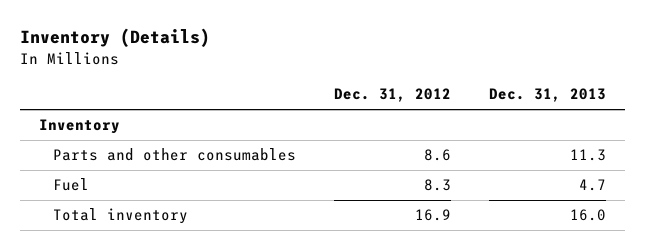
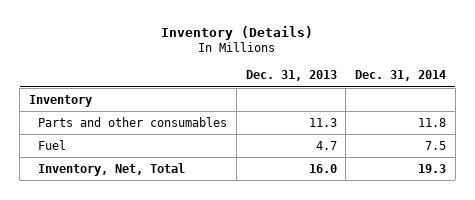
- | Dec. 31, 2012 | Dec. 31, 2013
+ | Dec. 31, 2013 | Dec. 31, 2014
- Total inventory | 16.9 | 16.0
+ Inventory, Net, Total | 16.0 | 19.3

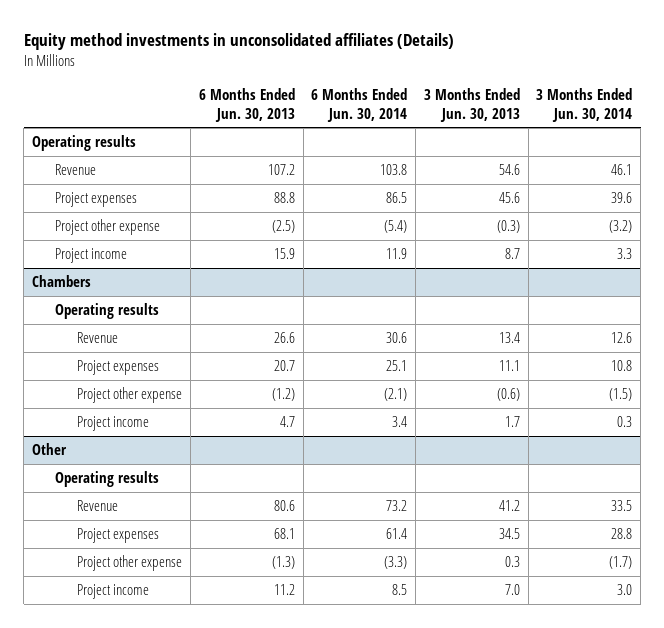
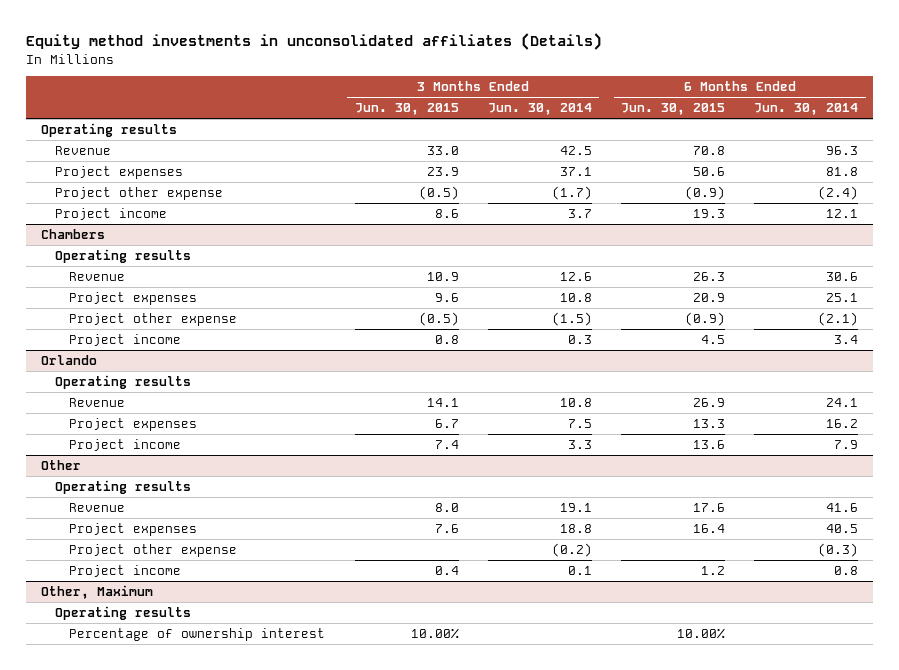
- | 6 Months Ended Jun. 30, 2013 | 6 Months Ended Jun. 30, 2014 | 3 Months Ended Jun. 30, 2013 | 3 Months Ended Jun. 30, 2014
+ | 3 Months Ended Jun. 30, 2015 | 3 Months Ended Jun. 30, 2014 | 6 Months Ended Jun. 30, 2015 | 6 Months Ended Jun. 30, 2014
- Revenue | 107.2 | 103.8 | 54.6 | 46.1
- Project expenses | 88.8 | 86.5 | 45.6 | 39.6
- Project other expense | (2.5) | (5.4) | (0.3) | (3.2)
- Project income | 15.9 | 11.9 | 8.7 | 3.3
+ Revenue | 33.0 | 42.5 | 70.8 | 96.3
+ Project expenses | 23.9 | 37.1 | 50.6 | 81.8
+ Project other expense | (0.5) | (1.7) | (0.9) | (2.4)
+ Project income | 8.6 | 3.7 | 19.3 | 12.1
+ Orlando
+ Operating results
+ Revenue | 14.1 | 10.8 | 26.9 | 24.1
+ Project expenses | 6.7 | 7.5 | 13.3 | 16.2
+ Project income | 7.4 | 3.3 | 13.6 | 7.9
@ Other
- Revenue | 80.6 | 73.2 | 41.2 | 33.5
- Project expenses | 68.1 | 61.4 | 34.5 | 28.8
- Project other expense | (1.3) | (3.3) | 0.3 | (1.7)
- Project income | 11.2 | 8.5 | 7.0 | 3.0
+ Revenue | 8.0 | 19.1 | 17.6 | 41.6
+ Project expenses | 7.6 | 18.8 | 16.4 | 40.5
+ Project other expense | | (0.2) | | (0.3)
+ Project income | 0.4 | 0.1 | 1.2 | 0.8
+ Other, Maximum
+ Operating results
+ Percentage of ownership interest | 10.00% | | 10.00% |

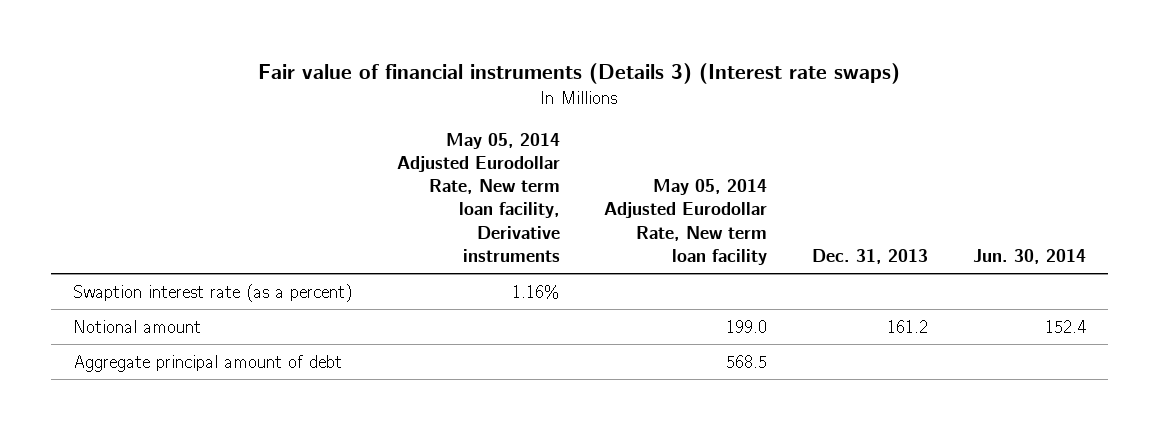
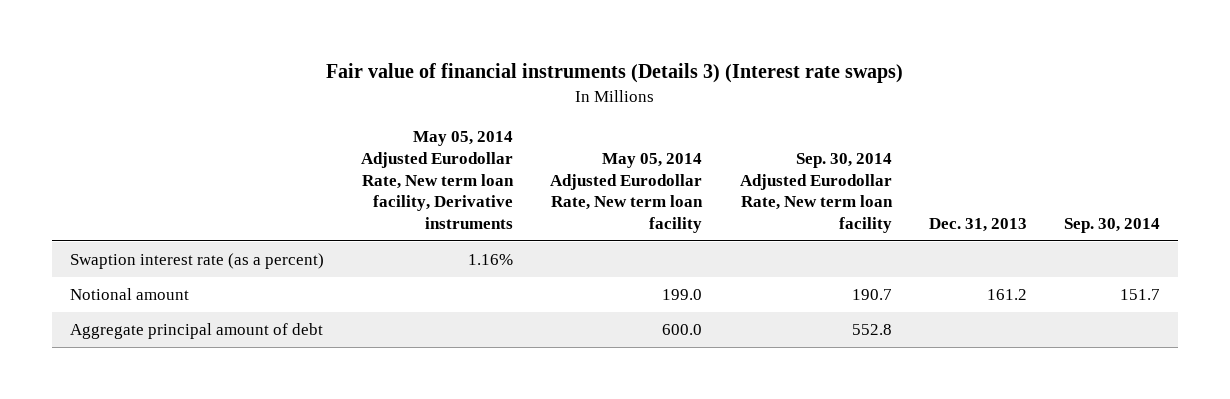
- | May 05, 2014 Adjusted Eurodollar Rate, New term loan facility, Derivative instruments | May 05, 2014 Adjusted Eurodollar Rate, New term loan facility | Dec. 31, 2013 | Jun. 30, 2014
+ | May 05, 2014 Adjusted Eurodollar Rate, New term loan facility, Derivative instruments | May 05, 2014 Adjusted Eurodollar Rate, New term loan facility | Sep. 30, 2014 Adjusted Eurodollar Rate, New term loan facility | Dec. 31, 2013 | Sep. 30, 2014
- Aggregate principal amount of debt | | 568.5 | |
+ Aggregate principal amount of debt | | 600.0 | 552.8 | |

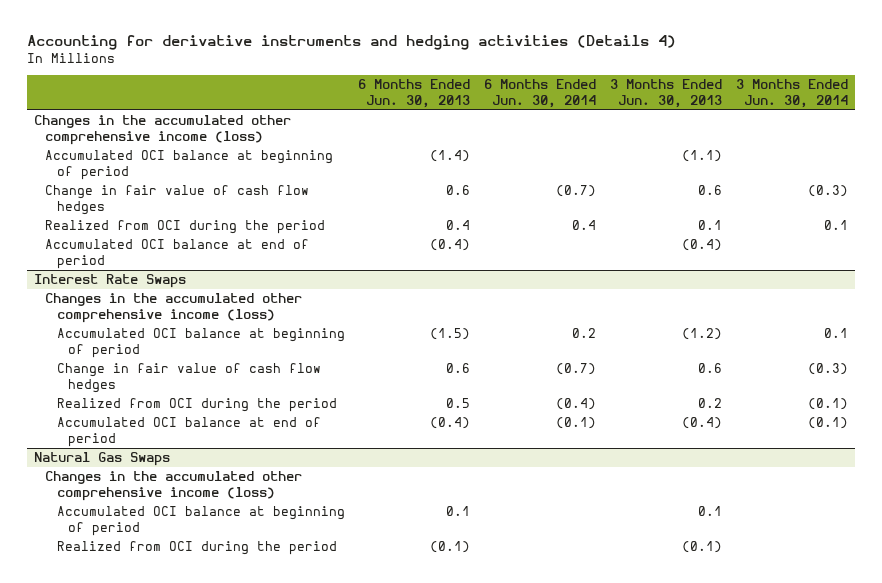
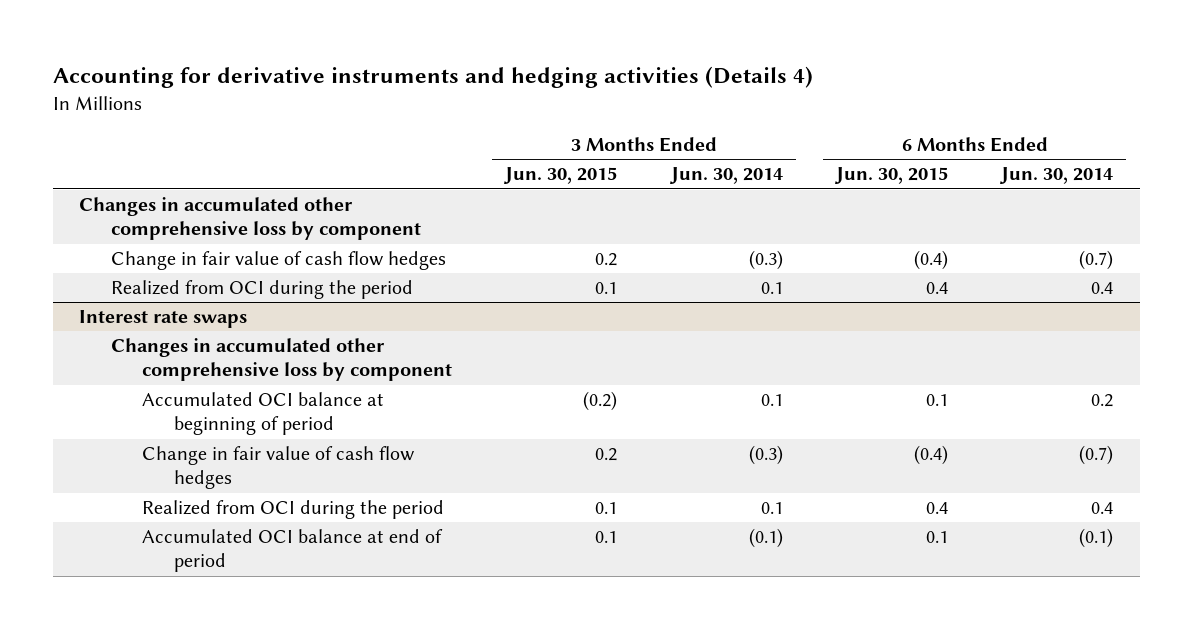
- | 6 Months Ended Jun. 30, 2013 | 6 Months Ended Jun. 30, 2014 | 3 Months Ended Jun. 30, 2013 | 3 Months Ended Jun. 30, 2014
+ | 3 Months Ended Jun. 30, 2015 | 3 Months Ended Jun. 30, 2014 | 6 Months Ended Jun. 30, 2015 | 6 Months Ended Jun. 30, 2014
- Changes in the accumulated other comprehensive income (loss)
- Accumulated OCI balance at beginning of period | (1.4) | | (1.1) |
+ Changes in accumulated other comprehensive loss by component
- Accumulated OCI balance at end of period | (0.4) | | (0.4) |
- Interest Rate Swaps
- Changes in the accumulated other comprehensive income (loss)
+ Interest rate swaps
+ Changes in accumulated other comprehensive loss by component
- Realized from OCI during the period | 0.5 | (0.4) | 0.2 | (0.1)
+ Realized from OCI during the period | 0.1 | 0.1 | 0.4 | 0.4
- Natural Gas Swaps
- Changes in the accumulated other comprehensive income (loss)
- Accumulated OCI balance at beginning of period | 0.1 | | 0.1 |
- Realized from OCI during the period | (0.1) | | (0.1) |

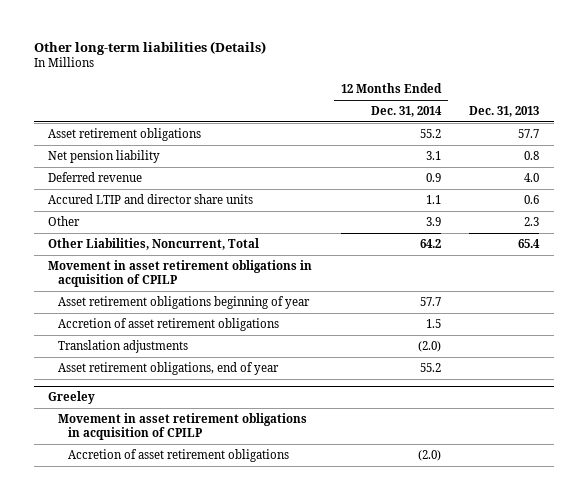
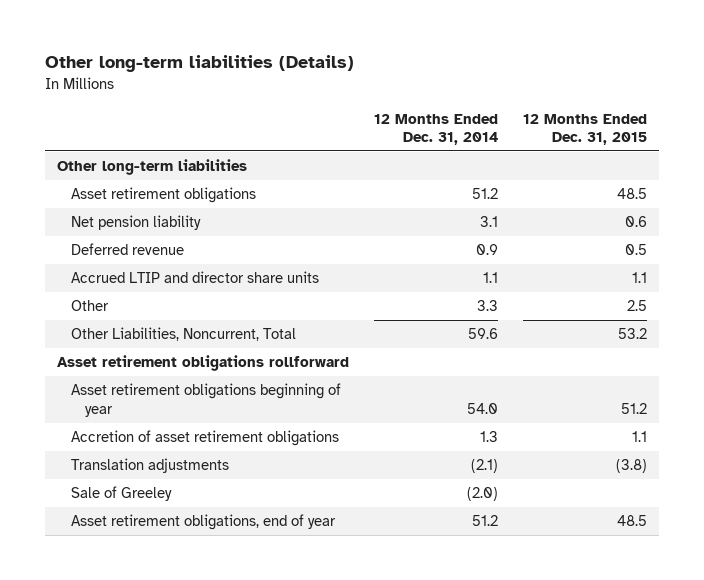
- | 12 Months Ended Dec. 31, 2014 | Dec. 31, 2013
+ | 12 Months Ended Dec. 31, 2014 | 12 Months Ended Dec. 31, 2015
- Asset retirement obligations | 55.2 | 57.7
+ Other long-term liabilities
+ Asset retirement obligations | 51.2 | 48.5
- Accured LTIP and director share units | 1.1 | 0.6
- Other | 3.9 | 2.3
- Other Liabilities, Noncurrent, Total | 64.2 | 65.4
- Movement in asset retirement obligations in acquisition of CPILP
- Asset retirement obligations beginning of year | 57.7 |
- Accretion of asset retirement obligations | 1.5 |
- Translation adjustments | (2.0) |
- Asset retirement obligations, end of year | 55.2 |
- Greeley
- Movement in asset retirement obligations in acquisition of CPILP
- Accretion of asset retirement obligations | (2.0) |
+ Accrued LTIP and director share units | 1.1 | 1.1
+ Other | 3.3 | 2.5
+ Other Liabilities, Noncurrent, Total | 59.6 | 53.2
+ Asset retirement obligations rollforward
+ Asset retirement obligations beginning of year | 54.0 | 51.2
+ Accretion of asset retirement obligations | 1.3 | 1.1
+ Translation adjustments | (2.1) | (3.8)
+ Sale of Greeley | (2.0) |
+ Asset retirement obligations, end of year | 51.2 | 48.5

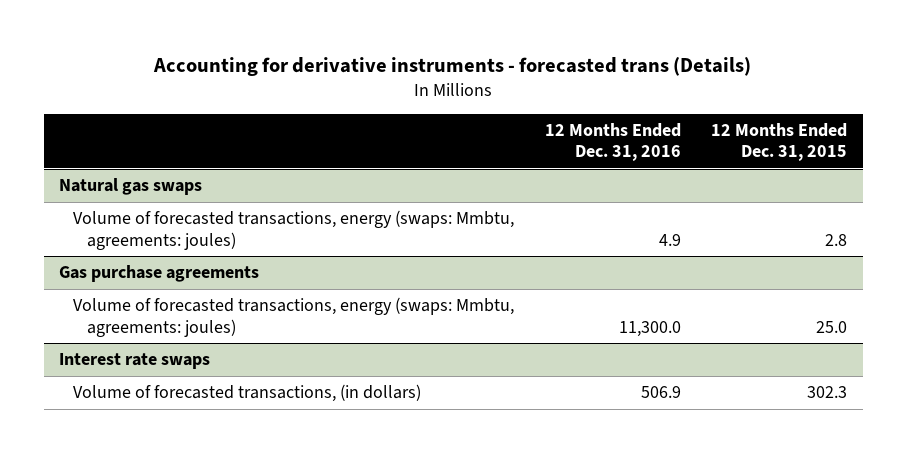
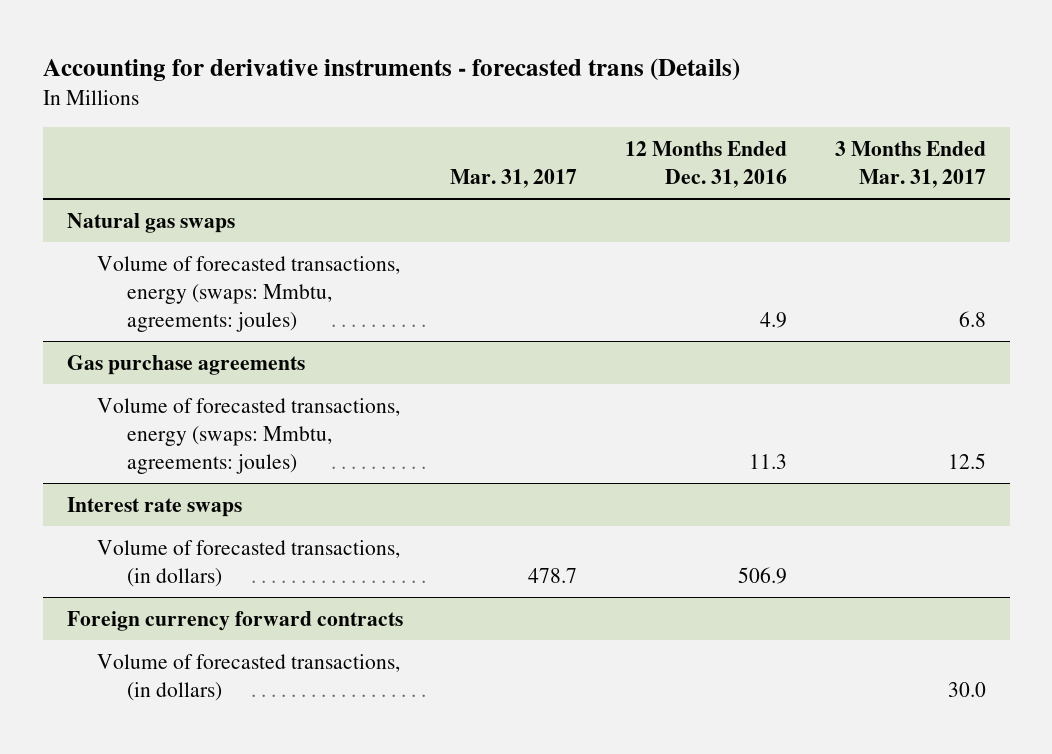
- | 12 Months Ended Dec. 31, 2016 | 12 Months Ended Dec. 31, 2015
+ | Mar. 31, 2017 | 12 Months Ended Dec. 31, 2016 | 3 Months Ended Mar. 31, 2017
@ Gas purchase agreements
- Volume of forecasted transactions, energy (swaps: Mmbtu, agreements: joules) | 11,300.0 | 25.0
+ Volume of forecasted transactions, energy (swaps: Mmbtu, agreements: joules) | | 11.3 | 12.5
+ Foreign currency forward contracts
+ Volume of forecasted transactions, (in dollars) | | | 30.0

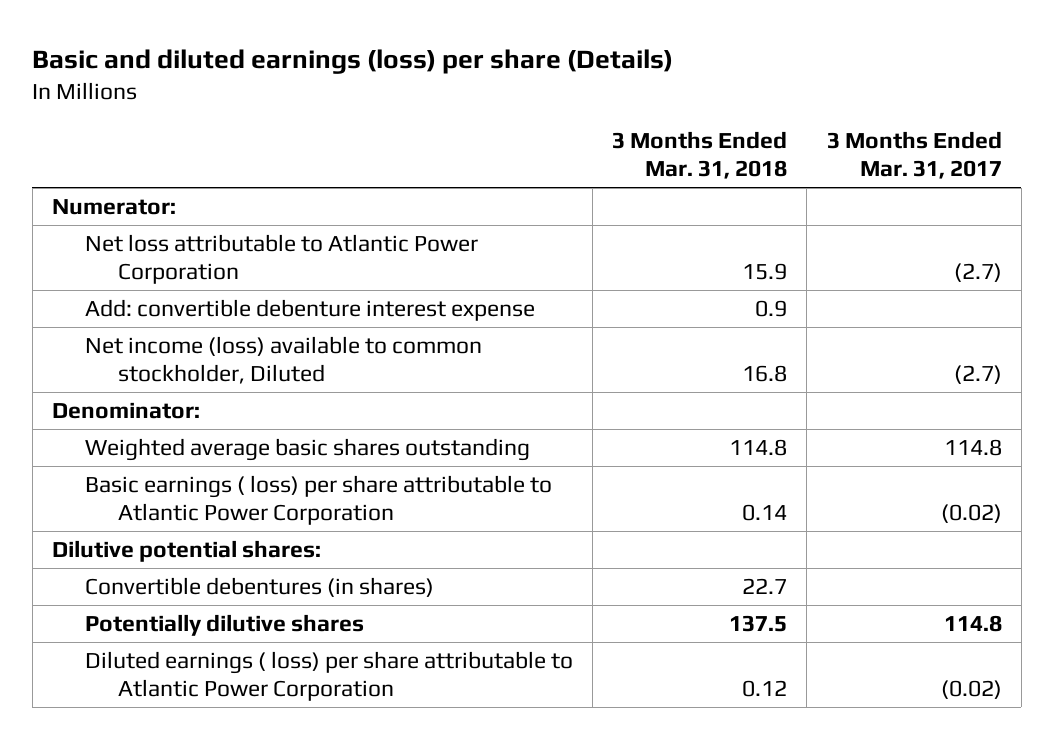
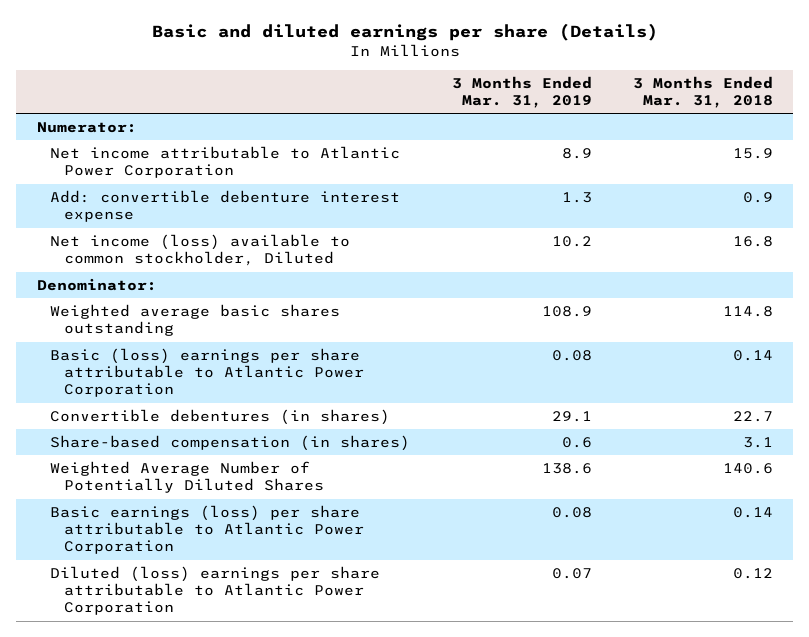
- Basic and diluted earnings (loss) per share (Details)
+ Basic and diluted earnings per share (Details)
- | 3 Months Ended Mar. 31, 2018 | 3 Months Ended Mar. 31, 2017
+ | 3 Months Ended Mar. 31, 2019 | 3 Months Ended Mar. 31, 2018
- Net loss attributable to Atlantic Power Corporation | 15.9 | (2.7)
+ Net income attributable to Atlantic Power Corporation | 8.9 | 15.9
- Basic earnings ( loss) per share attributable to Atlantic Power Corporation | 0.14 | (0.02)
- Dilutive potential shares:
+ Basic (loss) earnings per share attributable to Atlantic Power Corporation | 0.08 | 0.14
- Potentially dilutive shares | 137.5 | 114.8
- Diluted earnings ( loss) per share attributable to Atlantic Power Corporation | 0.12 | (0.02)
+ Share-based compensation (in shares) | 0.6 | 3.1
+ Weighted Average Number of Potentially Diluted Shares | 138.6 | 140.6
+ Basic earnings (loss) per share attributable to Atlantic Power Corporation | 0.08 | 0.14
+ Diluted (loss) earnings per share attributable to Atlantic Power Corporation | 0.07 | 0.12

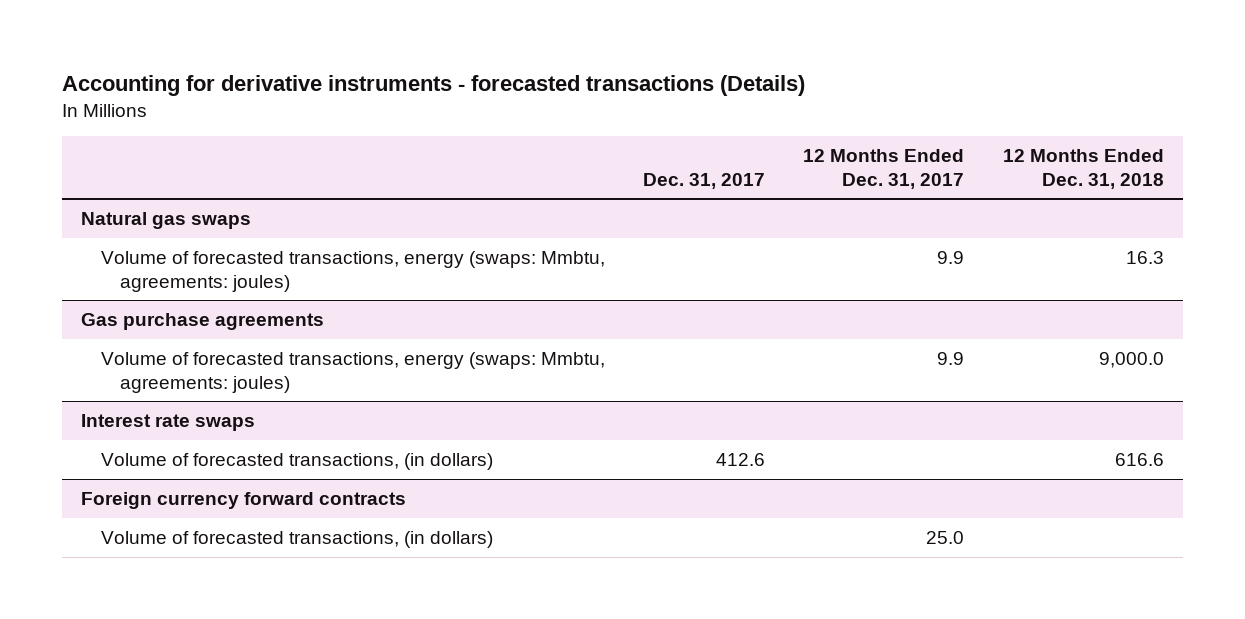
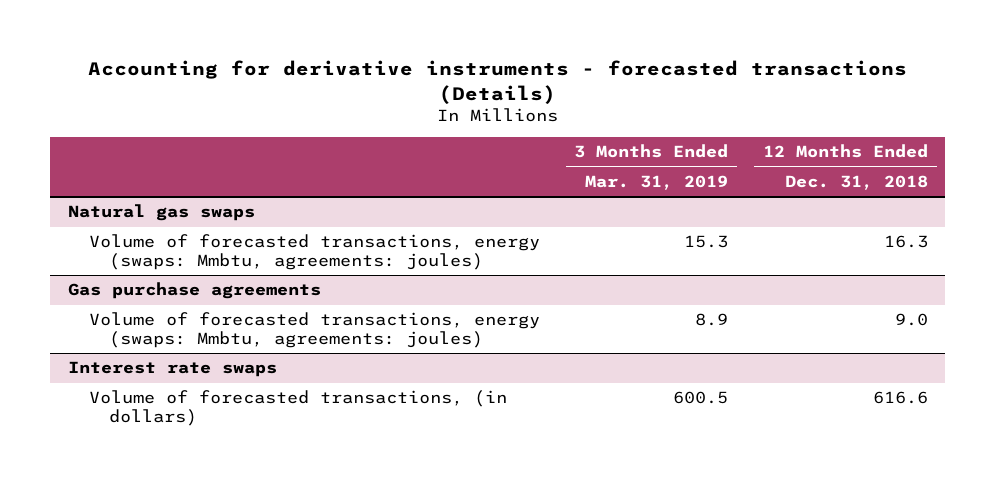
- | Dec. 31, 2017 | 12 Months Ended Dec. 31, 2017 | 12 Months Ended Dec. 31, 2018
+ | 3 Months Ended Mar. 31, 2019 | 12 Months Ended Dec. 31, 2018
@ Gas purchase agreements
- Volume of forecasted transactions, energy (swaps: Mmbtu, agreements: joules) | | 9.9 | 9,000.0
+ Volume of forecasted transactions, energy (swaps: Mmbtu, agreements: joules) | 8.9 | 9.0
- Foreign currency forward contracts
- Volume of forecasted transactions, (in dollars) | | 25.0 |

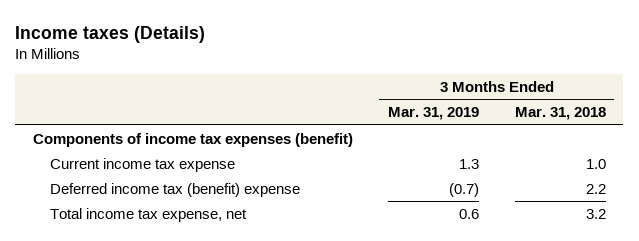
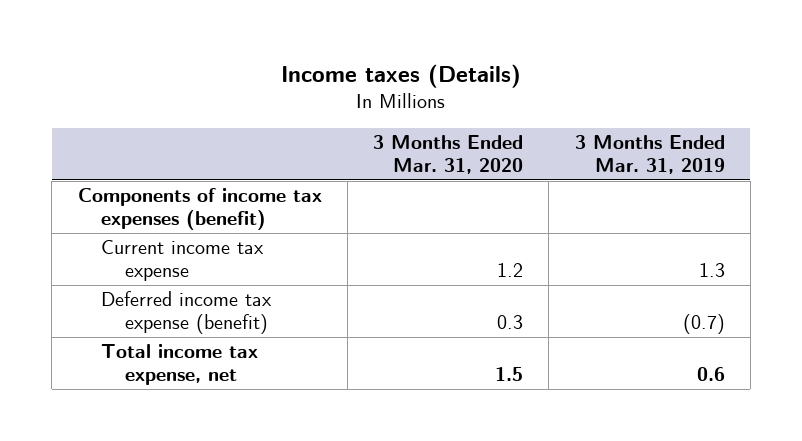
- | 3 Months Ended Mar. 31, 2019 | 3 Months Ended Mar. 31, 2018
+ | 3 Months Ended Mar. 31, 2020 | 3 Months Ended Mar. 31, 2019
- Deferred income tax (benefit) expense | (0.7) | 2.2
+ Deferred income tax expense (benefit) | 0.3 | (0.7)

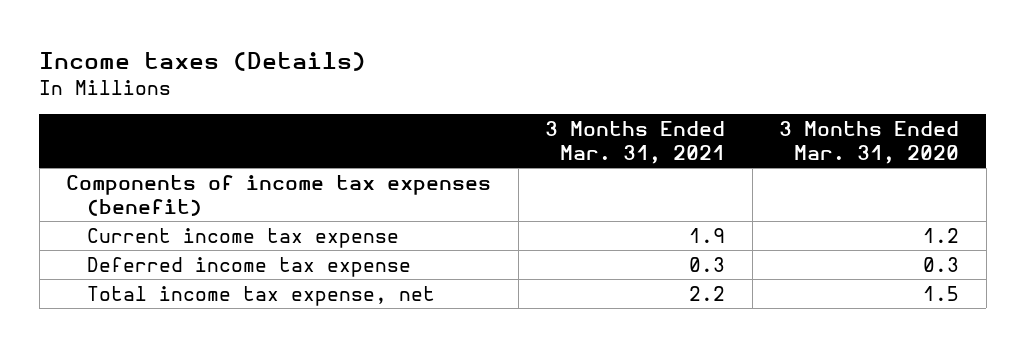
- | 3 Months Ended Mar. 31, 2020 | 3 Months Ended Mar. 31, 2019
+ | 3 Months Ended Mar. 31, 2021 | 3 Months Ended Mar. 31, 2020
- Deferred income tax expense (benefit) | 0.3 | (0.7)
+ Deferred income tax expense | 0.3 | 0.3

